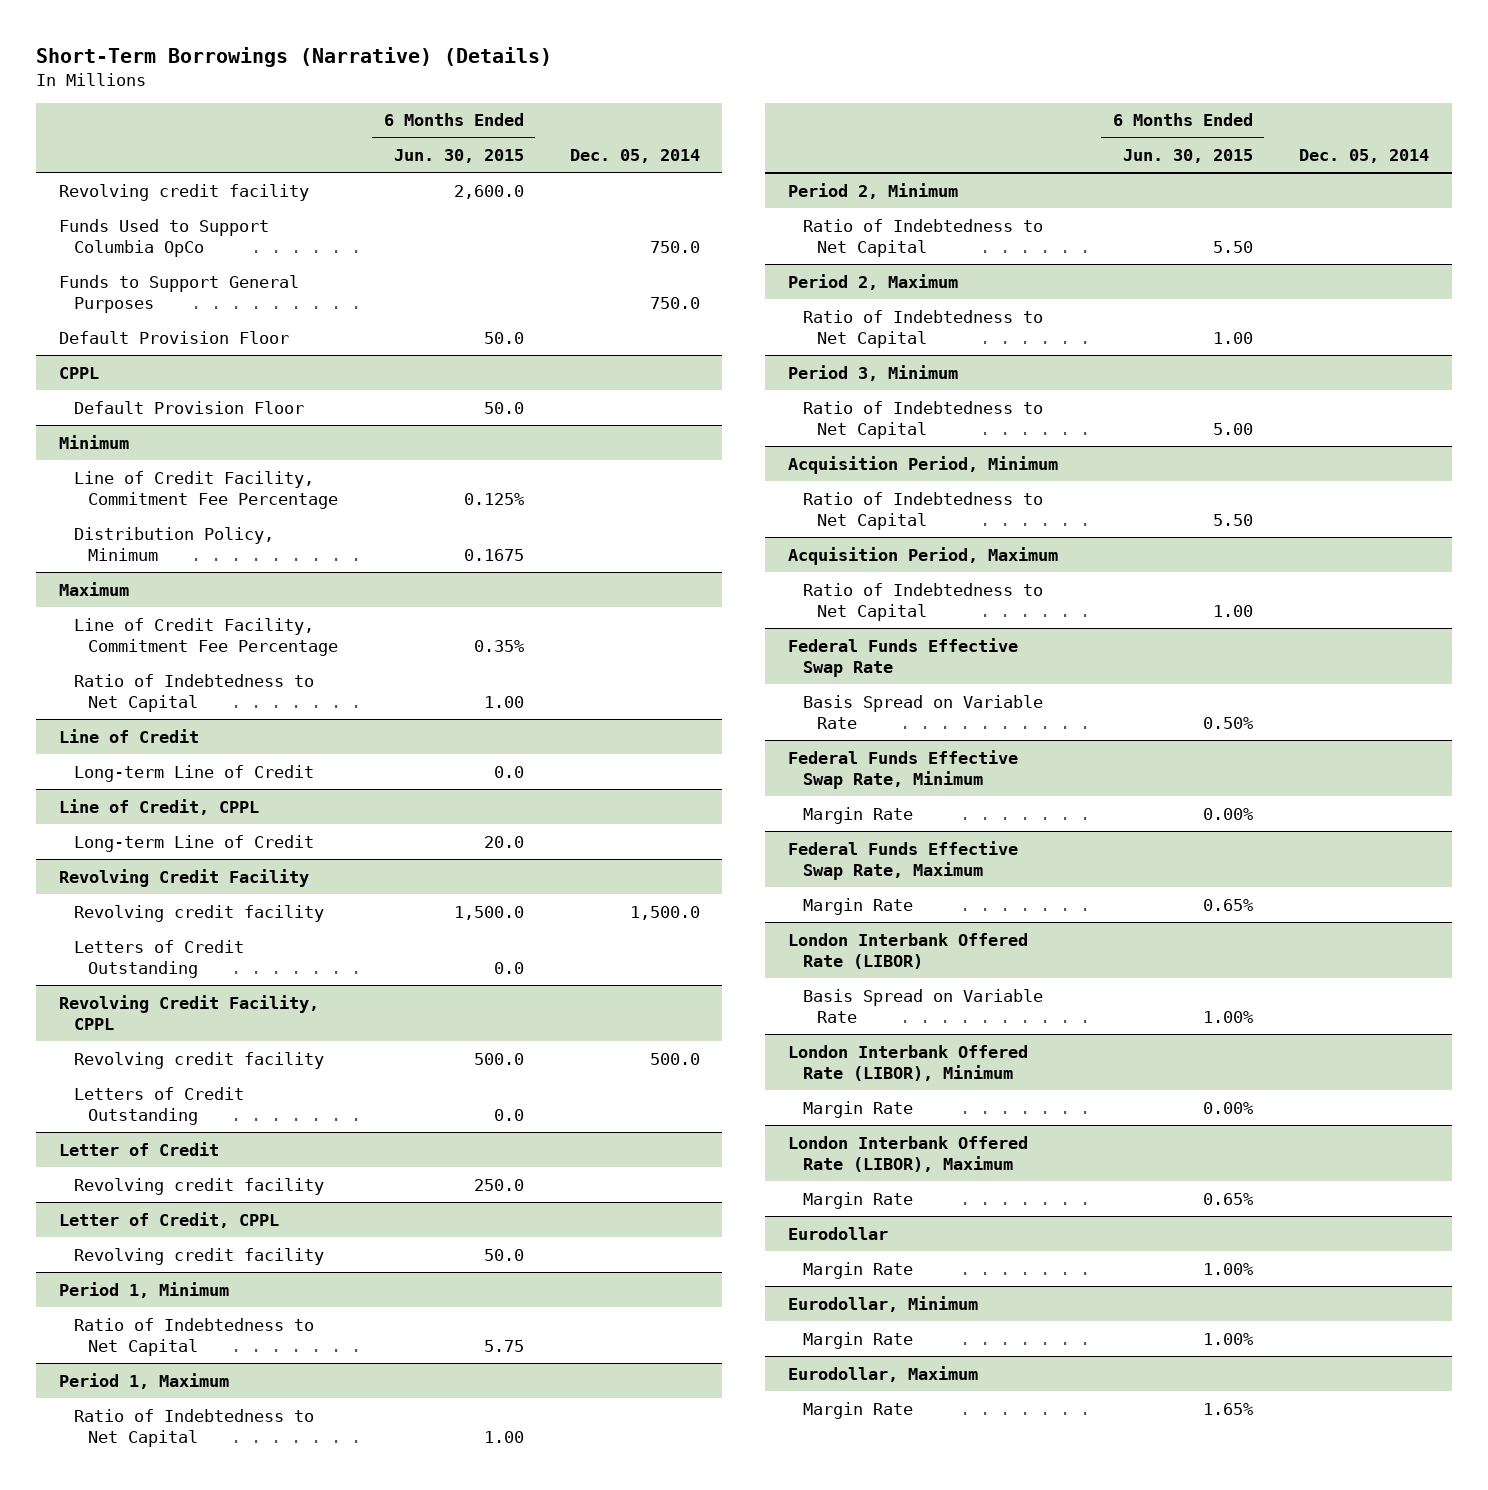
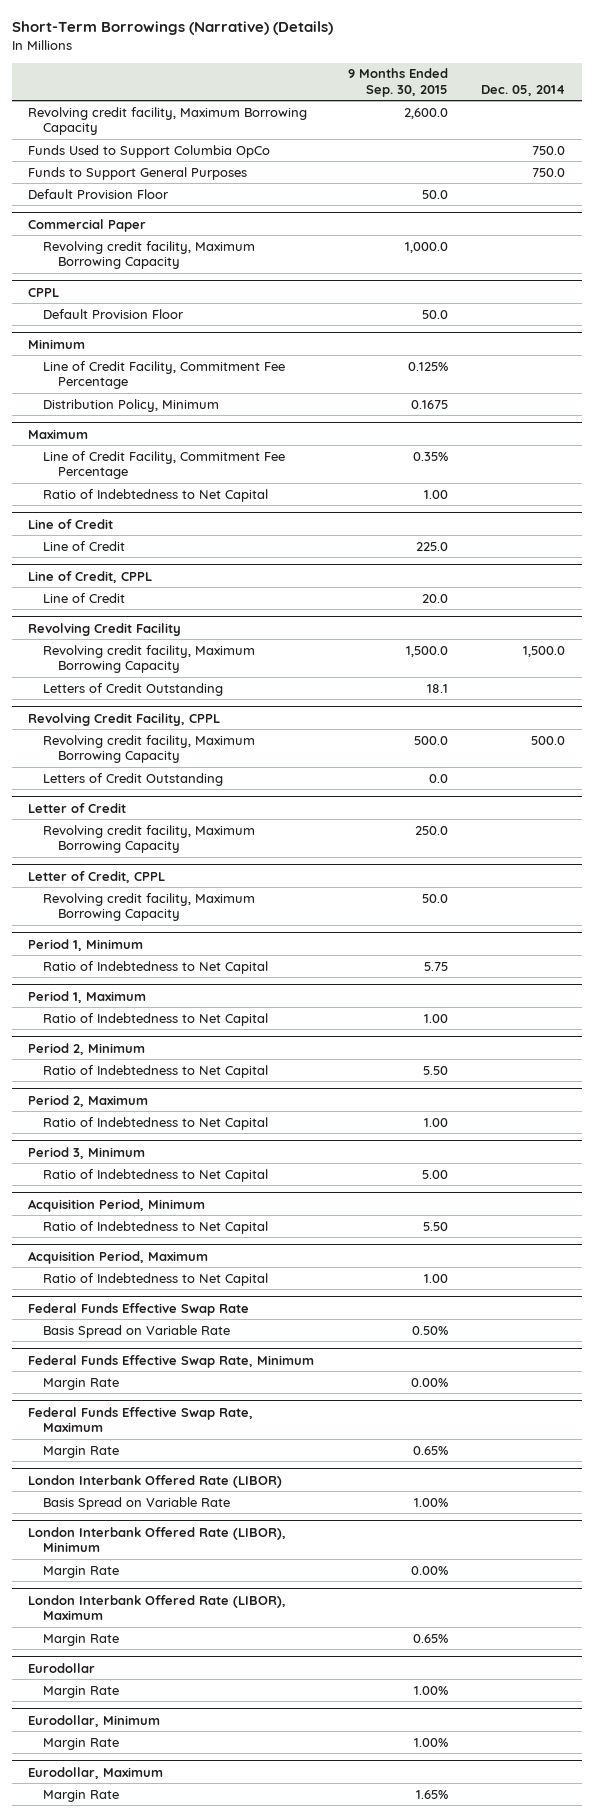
- | 6 Months Ended Jun. 30, 2015 | Dec. 05, 2014
+ | 9 Months Ended Sep. 30, 2015 | Dec. 05, 2014
- Revolving credit facility | 2,600.0 |
+ Revolving credit facility, Maximum Borrowing Capacity | 2,600.0 |
+ Commercial Paper
+ Revolving credit facility, Maximum Borrowing Capacity | 1,000.0 |
@ Line of Credit
- Long-term Line of Credit | 0.0 |
+ Line of Credit | 225.0 |
@ Line of Credit, CPPL
- Long-term Line of Credit | 20.0 |
+ Line of Credit | 20.0 |
@ Revolving Credit Facility
- Revolving credit facility | 1,500.0 | 1,500.0
+ Revolving credit facility, Maximum Borrowing Capacity | 1,500.0 | 1,500.0
@ Revolving Credit Facility, CPPL
- Revolving credit facility | 500.0 | 500.0
+ Revolving credit facility, Maximum Borrowing Capacity | 500.0 | 500.0
@ Letter of Credit
- Revolving credit facility | 250.0 |
+ Revolving credit facility, Maximum Borrowing Capacity | 250.0 |
@ Letter of Credit, CPPL
- Revolving credit facility | 50.0 |
+ Revolving credit facility, Maximum Borrowing Capacity | 50.0 |

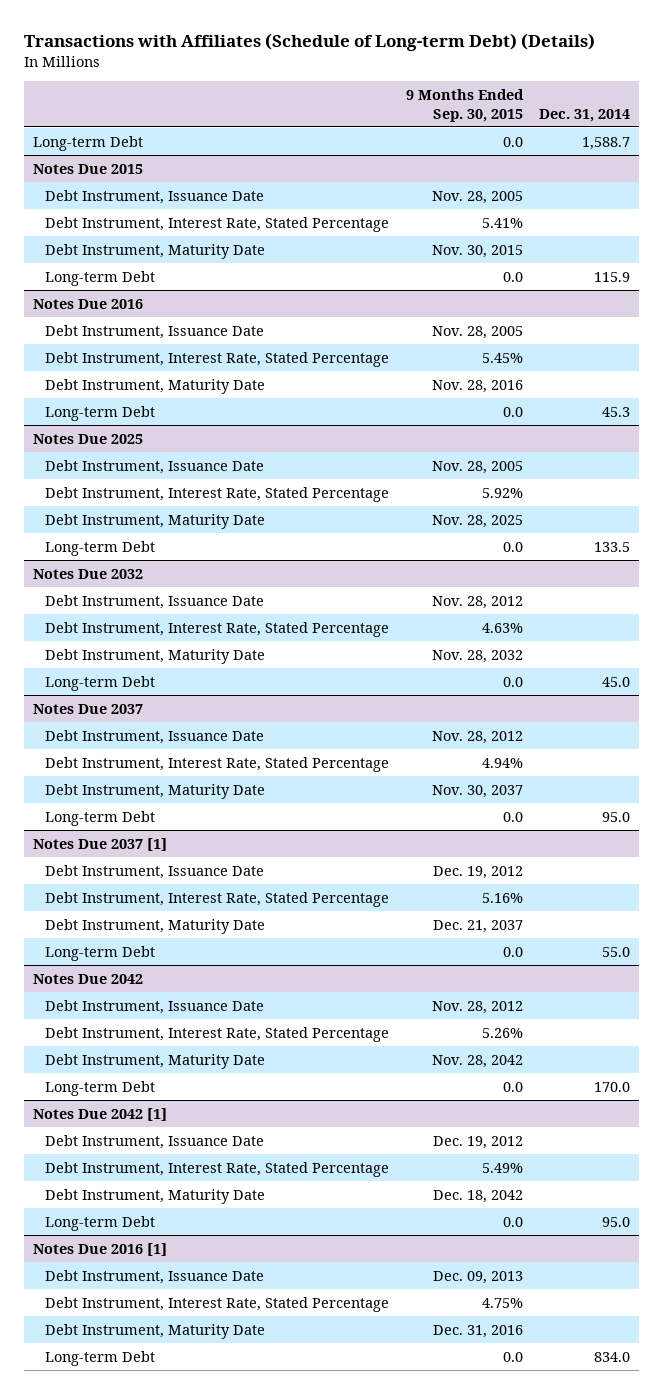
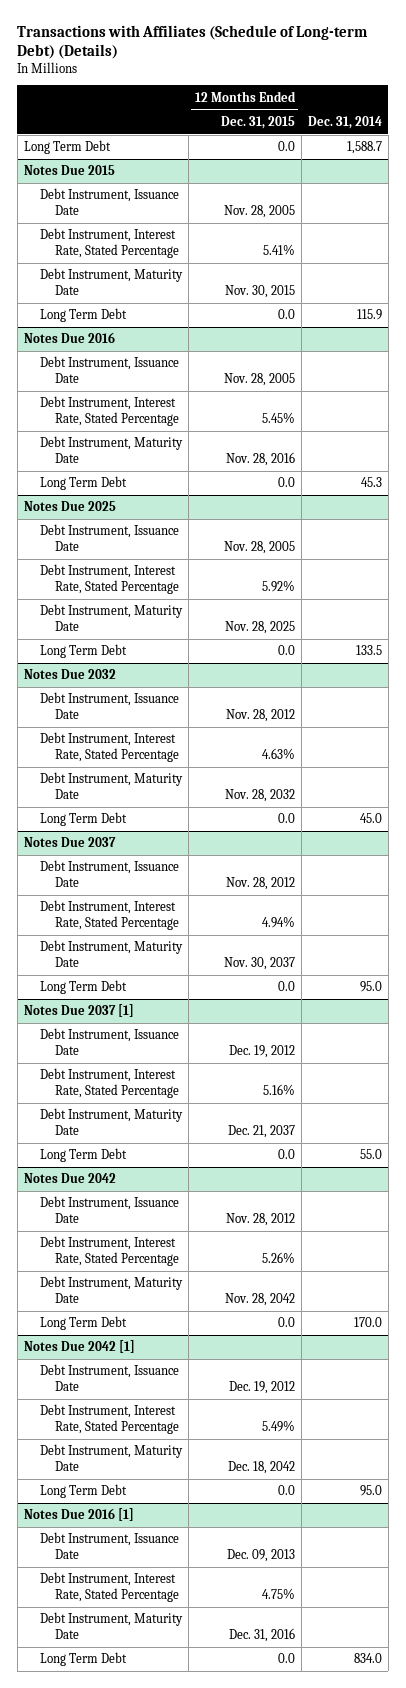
- | 9 Months Ended Sep. 30, 2015 | Dec. 31, 2014
+ | 12 Months Ended Dec. 31, 2015 | Dec. 31, 2014
- Long-term Debt | 0.0 | 1,588.7
+ Long Term Debt | 0.0 | 1,588.7
@ Notes Due 2015
- Long-term Debt | 0.0 | 115.9
+ Long Term Debt | 0.0 | 115.9
@ Notes Due 2016
- Long-term Debt | 0.0 | 45.3
+ Long Term Debt | 0.0 | 45.3
@ Notes Due 2025
- Long-term Debt | 0.0 | 133.5
+ Long Term Debt | 0.0 | 133.5
@ Notes Due 2032
- Long-term Debt | 0.0 | 45.0
+ Long Term Debt | 0.0 | 45.0
@ Notes Due 2037
- Long-term Debt | 0.0 | 95.0
+ Long Term Debt | 0.0 | 95.0
@ Notes Due 2037 [1]
- Long-term Debt | 0.0 | 55.0
+ Long Term Debt | 0.0 | 55.0
@ Notes Due 2042
- Long-term Debt | 0.0 | 170.0
+ Long Term Debt | 0.0 | 170.0
@ Notes Due 2042 [1]
- Long-term Debt | 0.0 | 95.0
+ Long Term Debt | 0.0 | 95.0
@ Notes Due 2016 [1]
- Long-term Debt | 0.0 | 834.0
+ Long Term Debt | 0.0 | 834.0

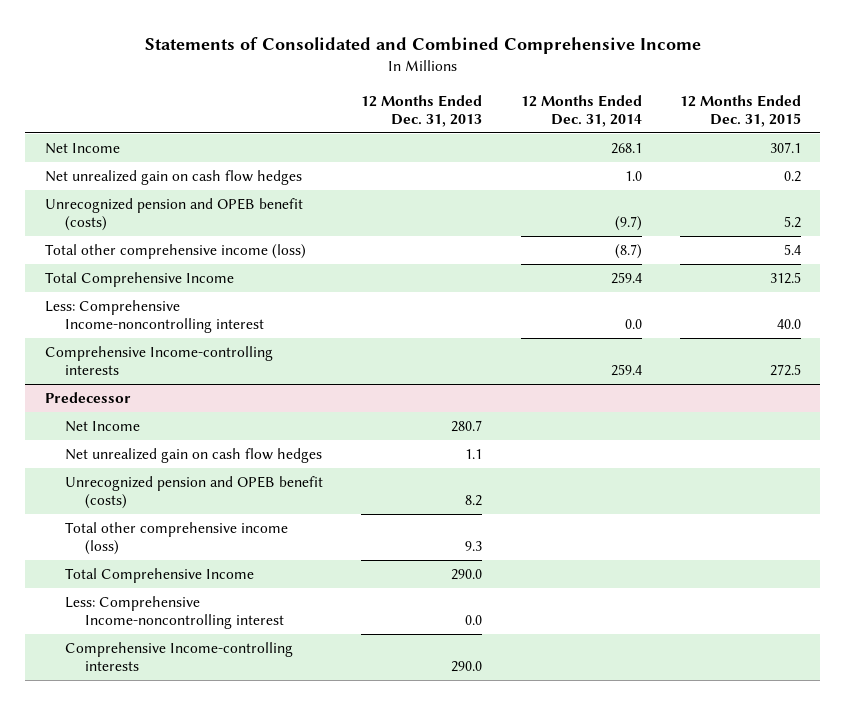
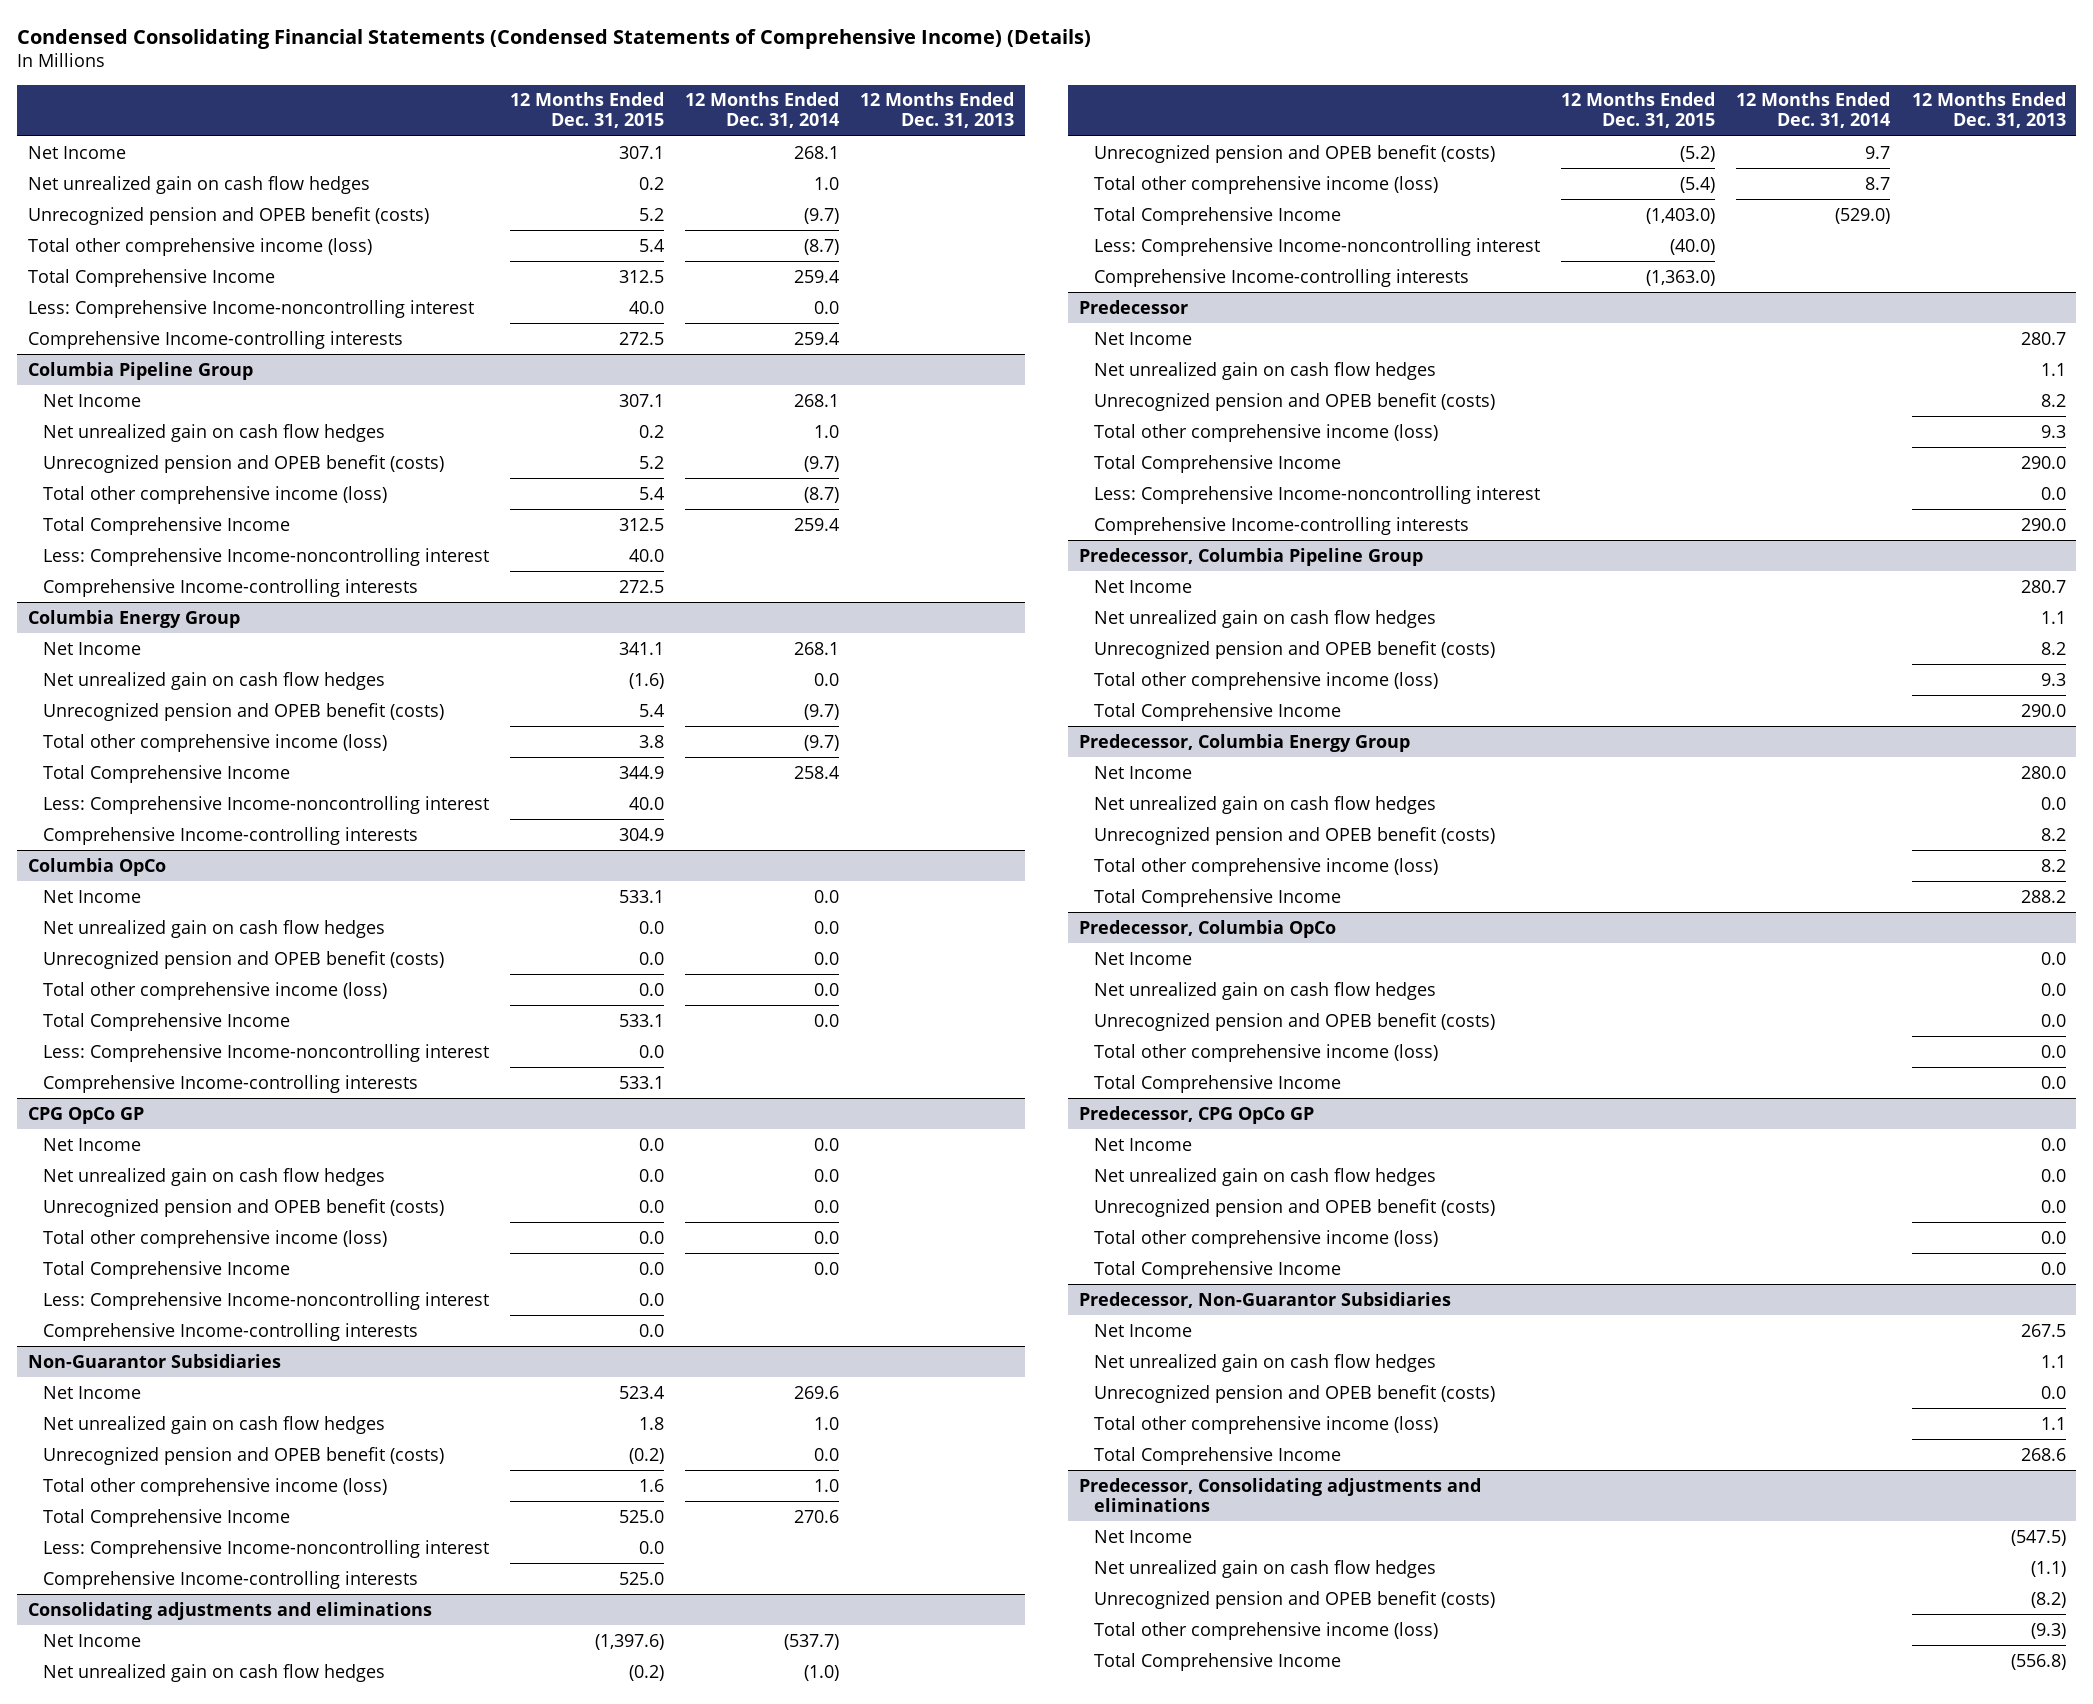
- Statements of Consolidated and Combined Comprehensive Income
+ Condensed Consolidating Financial Statements (Condensed Statements of Comprehensive Income) (Details)
- | 12 Months Ended Dec. 31, 2013 | 12 Months Ended Dec. 31, 2014 | 12 Months Ended Dec. 31, 2015
+ | 12 Months Ended Dec. 31, 2015 | 12 Months Ended Dec. 31, 2014 | 12 Months Ended Dec. 31, 2013
+ Columbia Pipeline Group
+ Net Income | 307.1 | 268.1 |
+ Net unrealized gain on cash flow hedges | 0.2 | 1.0 |
+ Unrecognized pension and OPEB benefit (costs) | 5.2 | (9.7) |
+ Total other comprehensive income (loss) | 5.4 | (8.7) |
+ Total Comprehensive Income | 312.5 | 259.4 |
+ Less: Comprehensive Income-noncontrolling interest | 40.0 | |
+ Comprehensive Income-controlling interests | 272.5 | |
+ Columbia Energy Group
+ Net Income | 341.1 | 268.1 |
+ Net unrealized gain on cash flow hedges | (1.6) | 0.0 |
+ Unrecognized pension and OPEB benefit (costs) | 5.4 | (9.7) |
+ Total other comprehensive income (loss) | 3.8 | (9.7) |
+ Total Comprehensive Income | 344.9 | 258.4 |
+ Less: Comprehensive Income-noncontrolling interest | 40.0 | |
+ Comprehensive Income-controlling interests | 304.9 | |
+ Columbia OpCo
+ Net Income | 533.1 | 0.0 |
+ Net unrealized gain on cash flow hedges | 0.0 | 0.0 |
+ Unrecognized pension and OPEB benefit (costs) | 0.0 | 0.0 |
+ Total other comprehensive income (loss) | 0.0 | 0.0 |
+ Total Comprehensive Income | 533.1 | 0.0 |
+ Less: Comprehensive Income-noncontrolling interest | 0.0 | |
+ Comprehensive Income-controlling interests | 533.1 | |
+ CPG OpCo GP
+ Net Income | 0.0 | 0.0 |
+ Net unrealized gain on cash flow hedges | 0.0 | 0.0 |
+ Unrecognized pension and OPEB benefit (costs) | 0.0 | 0.0 |
+ Total other comprehensive income (loss) | 0.0 | 0.0 |
+ Total Comprehensive Income | 0.0 | 0.0 |
+ Less: Comprehensive Income-noncontrolling interest | 0.0 | |
+ Comprehensive Income-controlling interests | 0.0 | |
+ Non-Guarantor Subsidiaries
+ Net Income | 523.4 | 269.6 |
+ Net unrealized gain on cash flow hedges | 1.8 | 1.0 |
+ Unrecognized pension and OPEB benefit (costs) | (0.2) | 0.0 |
+ Total other comprehensive income (loss) | 1.6 | 1.0 |
+ Total Comprehensive Income | 525.0 | 270.6 |
+ Less: Comprehensive Income-noncontrolling interest | 0.0 | |
+ Comprehensive Income-controlling interests | 525.0 | |
+ Consolidating adjustments and eliminations
+ Net Income | (1,397.6) | (537.7) |
+ Net unrealized gain on cash flow hedges | (0.2) | (1.0) |
+ Unrecognized pension and OPEB benefit (costs) | (5.2) | 9.7 |
+ Total other comprehensive income (loss) | (5.4) | 8.7 |
+ Total Comprehensive Income | (1,403.0) | (529.0) |
+ Less: Comprehensive Income-noncontrolling interest | (40.0) | |
+ Comprehensive Income-controlling interests | (1,363.0) | |
+ Predecessor, Columbia Pipeline Group
+ Net Income | | | 280.7
+ Net unrealized gain on cash flow hedges | | | 1.1
+ Unrecognized pension and OPEB benefit (costs) | | | 8.2
+ Total other comprehensive income (loss) | | | 9.3
+ Total Comprehensive Income | | | 290.0
+ Predecessor, Columbia Energy Group
+ Net Income | | | 280.0
+ Net unrealized gain on cash flow hedges | | | 0.0
+ Unrecognized pension and OPEB benefit (costs) | | | 8.2
+ Total other comprehensive income (loss) | | | 8.2
+ Total Comprehensive Income | | | 288.2
+ Predecessor, Columbia OpCo
+ Net Income | | | 0.0
+ Net unrealized gain on cash flow hedges | | | 0.0
+ Unrecognized pension and OPEB benefit (costs) | | | 0.0
+ Total other comprehensive income (loss) | | | 0.0
+ Total Comprehensive Income | | | 0.0
+ Predecessor, CPG OpCo GP
+ Net Income | | | 0.0
+ Net unrealized gain on cash flow hedges | | | 0.0
+ Unrecognized pension and OPEB benefit (costs) | | | 0.0
+ Total other comprehensive income (loss) | | | 0.0
+ Total Comprehensive Income | | | 0.0
+ Predecessor, Non-Guarantor Subsidiaries
+ Net Income | | | 267.5
+ Net unrealized gain on cash flow hedges | | | 1.1
+ Unrecognized pension and OPEB benefit (costs) | | | 0.0
+ Total other comprehensive income (loss) | | | 1.1
+ Total Comprehensive Income | | | 268.6
+ Predecessor, Consolidating adjustments and eliminations
+ Net Income | | | (547.5)
+ Net unrealized gain on cash flow hedges | | | (1.1)
+ Unrecognized pension and OPEB benefit (costs) | | | (8.2)
+ Total other comprehensive income (loss) | | | (9.3)
+ Total Comprehensive Income | | | (556.8)

